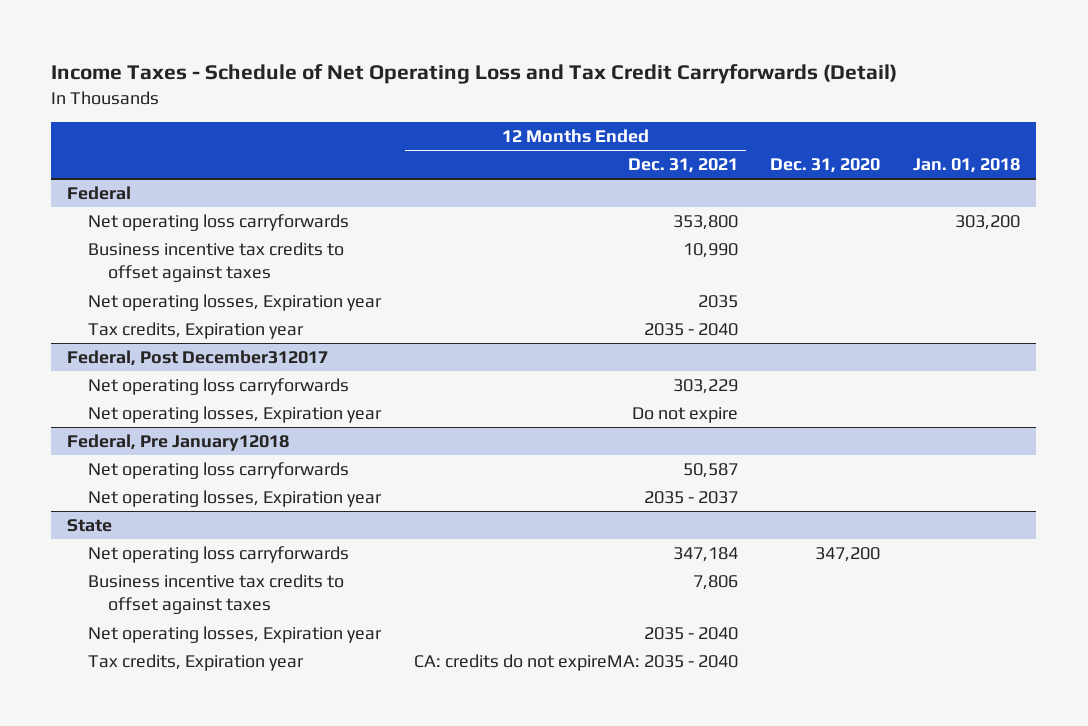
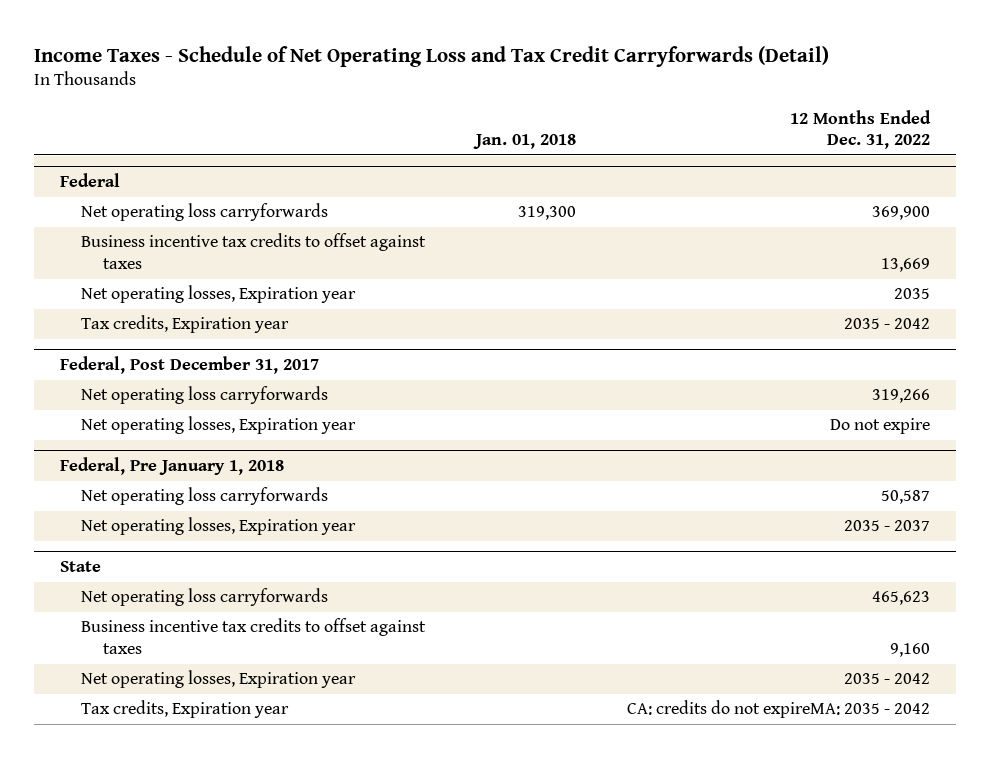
- | 12 Months Ended Dec. 31, 2021 | Dec. 31, 2020 | Jan. 01, 2018
+ | Jan. 01, 2018 | 12 Months Ended Dec. 31, 2022
@ Federal
- Net operating loss carryforwards | 353,800 | | 303,200
+ Net operating loss carryforwards | 319,300 | 369,900
- Federal, Post December312017
- Net operating loss carryforwards | 303,229 | |
- Net operating losses, Expiration year | Do not expire | |
- Federal, Pre January12018
- Net operating loss carryforwards | 50,587 | |
- Net operating losses, Expiration year | 2035 - 2037 | |
+ Federal, Post December 31, 2017
+ Net operating loss carryforwards | | 319,266
+ Net operating losses, Expiration year | | Do not expire
+ Federal, Pre January 1, 2018
+ Net operating loss carryforwards | | 50,587
+ Net operating losses, Expiration year | | 2035 - 2037

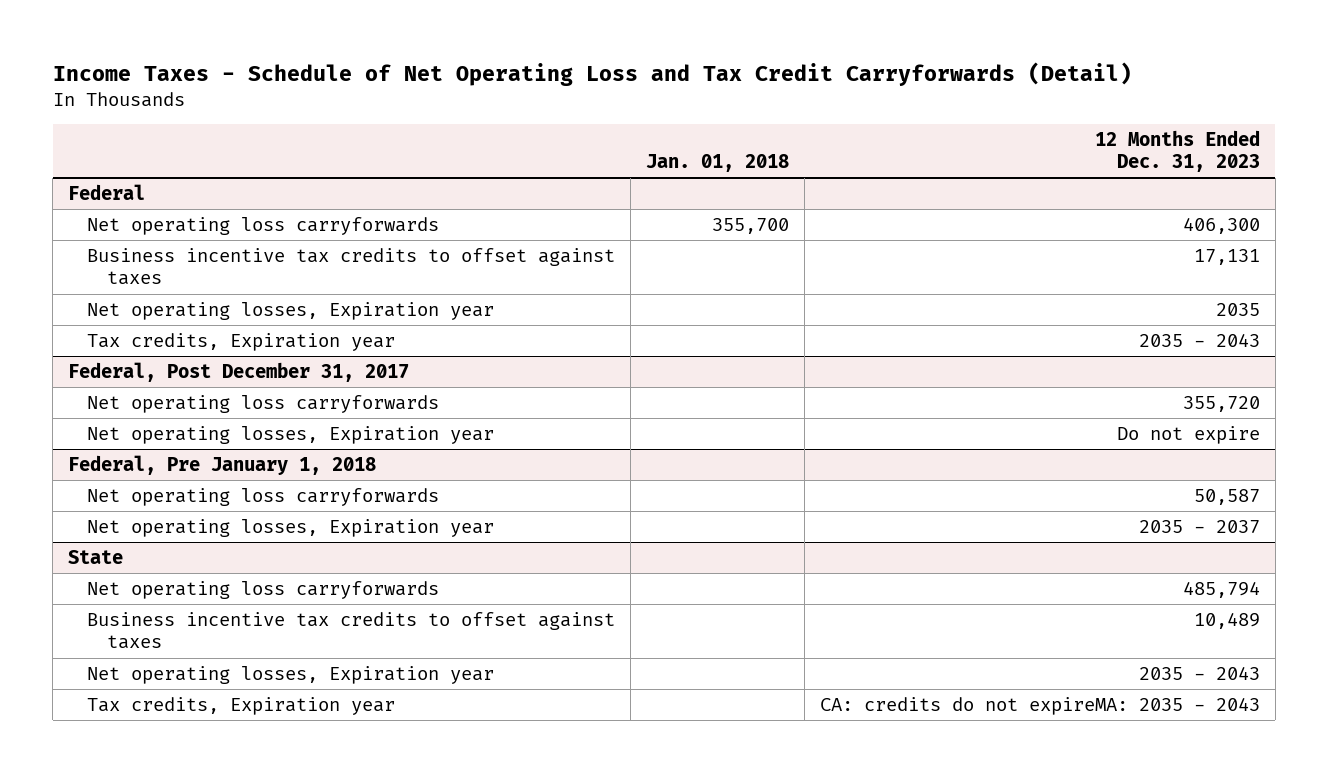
- | Jan. 01, 2018 | 12 Months Ended Dec. 31, 2022
+ | Jan. 01, 2018 | 12 Months Ended Dec. 31, 2023
@ Federal
- Net operating loss carryforwards | 319,300 | 369,900
+ Net operating loss carryforwards | 355,700 | 406,300

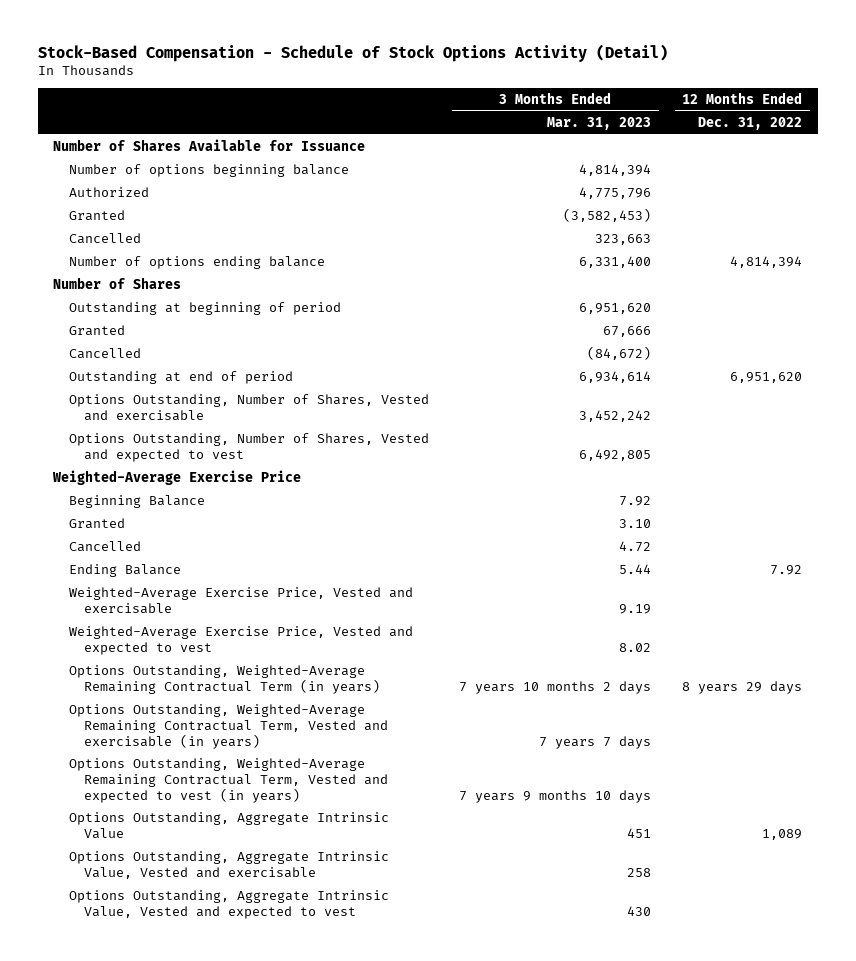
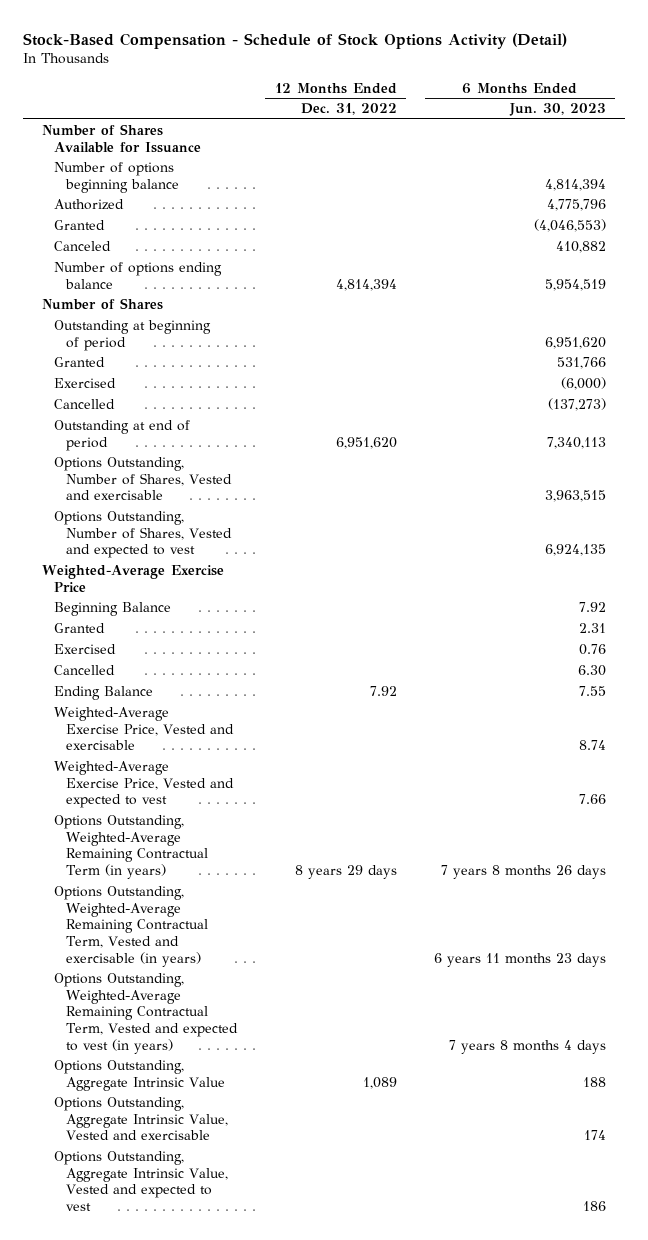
- | 3 Months Ended Mar. 31, 2023 | 12 Months Ended Dec. 31, 2022
+ | 12 Months Ended Dec. 31, 2022 | 6 Months Ended Jun. 30, 2023
- Cancelled | 323,663 |
+ Canceled | | 410,882
+ Exercised | | (6,000)
+ Exercised | | 0.76

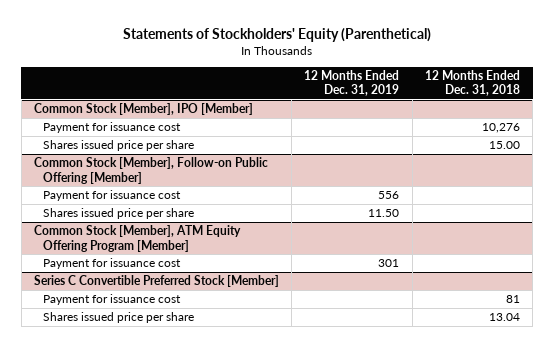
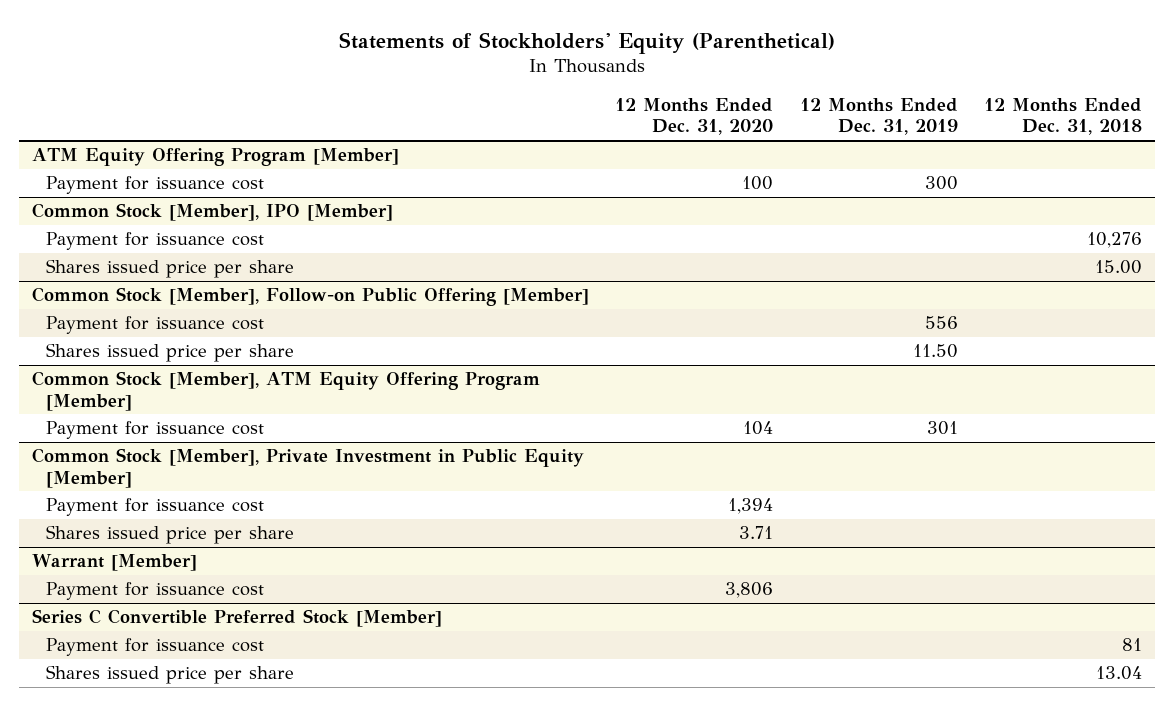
- | 12 Months Ended Dec. 31, 2019 | 12 Months Ended Dec. 31, 2018
+ | 12 Months Ended Dec. 31, 2020 | 12 Months Ended Dec. 31, 2019 | 12 Months Ended Dec. 31, 2018
+ ATM Equity Offering Program [Member]
+ Payment for issuance cost | 100 | 300 |
+ Common Stock [Member], Private Investment in Public Equity [Member]
+ Payment for issuance cost | 1,394 | |
+ Shares issued price per share | 3.71 | |
+ Warrant [Member]
+ Payment for issuance cost | 3,806 | |

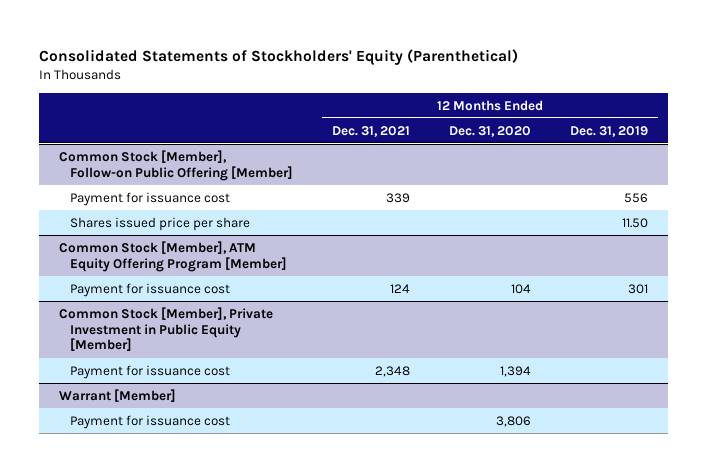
- Statements of Stockholders' Equity (Parenthetical)
+ Consolidated Statements of Stockholders' Equity (Parenthetical)
- | 12 Months Ended Dec. 31, 2020 | 12 Months Ended Dec. 31, 2019 | 12 Months Ended Dec. 31, 2018
+ | 12 Months Ended Dec. 31, 2021 | 12 Months Ended Dec. 31, 2020 | 12 Months Ended Dec. 31, 2019
- ATM Equity Offering Program [Member]
- Payment for issuance cost | 100 | 300 |
- Common Stock [Member], IPO [Member]
- Payment for issuance cost | | | 10,276
- Shares issued price per share | | | 15.00
@ Common Stock [Member], Private Investment in Public Equity [Member]
- Shares issued price per share | 3.71 | |
- Series C Convertible Preferred Stock [Member]
- Payment for issuance cost | | | 81
- Shares issued price per share | | | 13.04

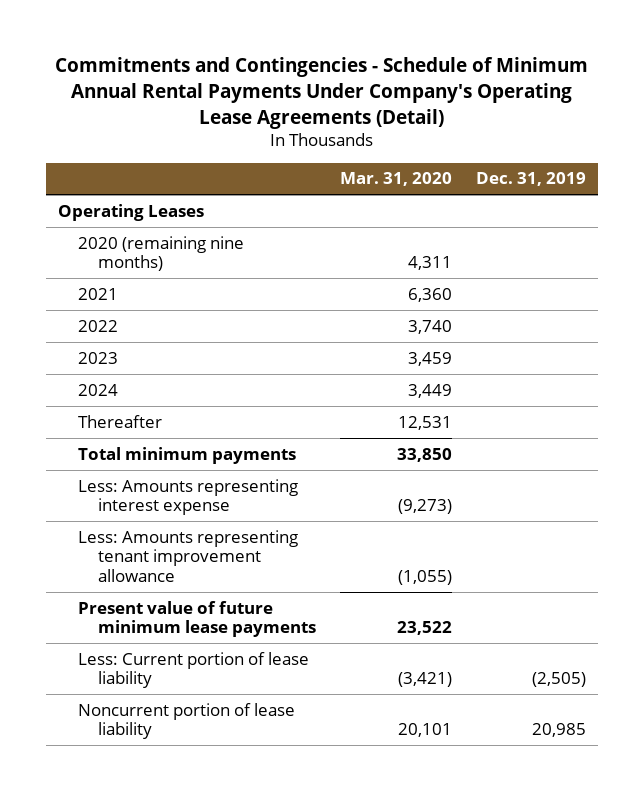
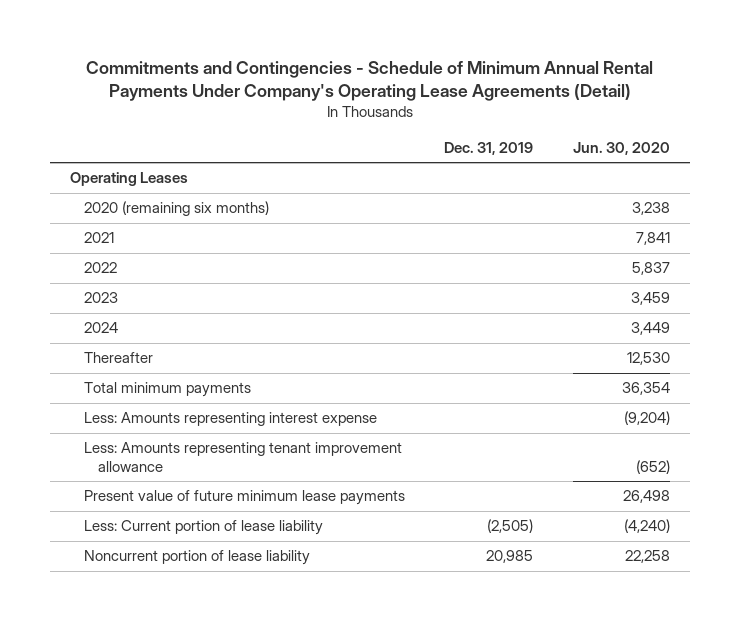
- | Mar. 31, 2020 | Dec. 31, 2019
+ | Dec. 31, 2019 | Jun. 30, 2020
- 2020 (remaining nine months) | 4,311 |
+ 2020 (remaining six months) | | 3,238

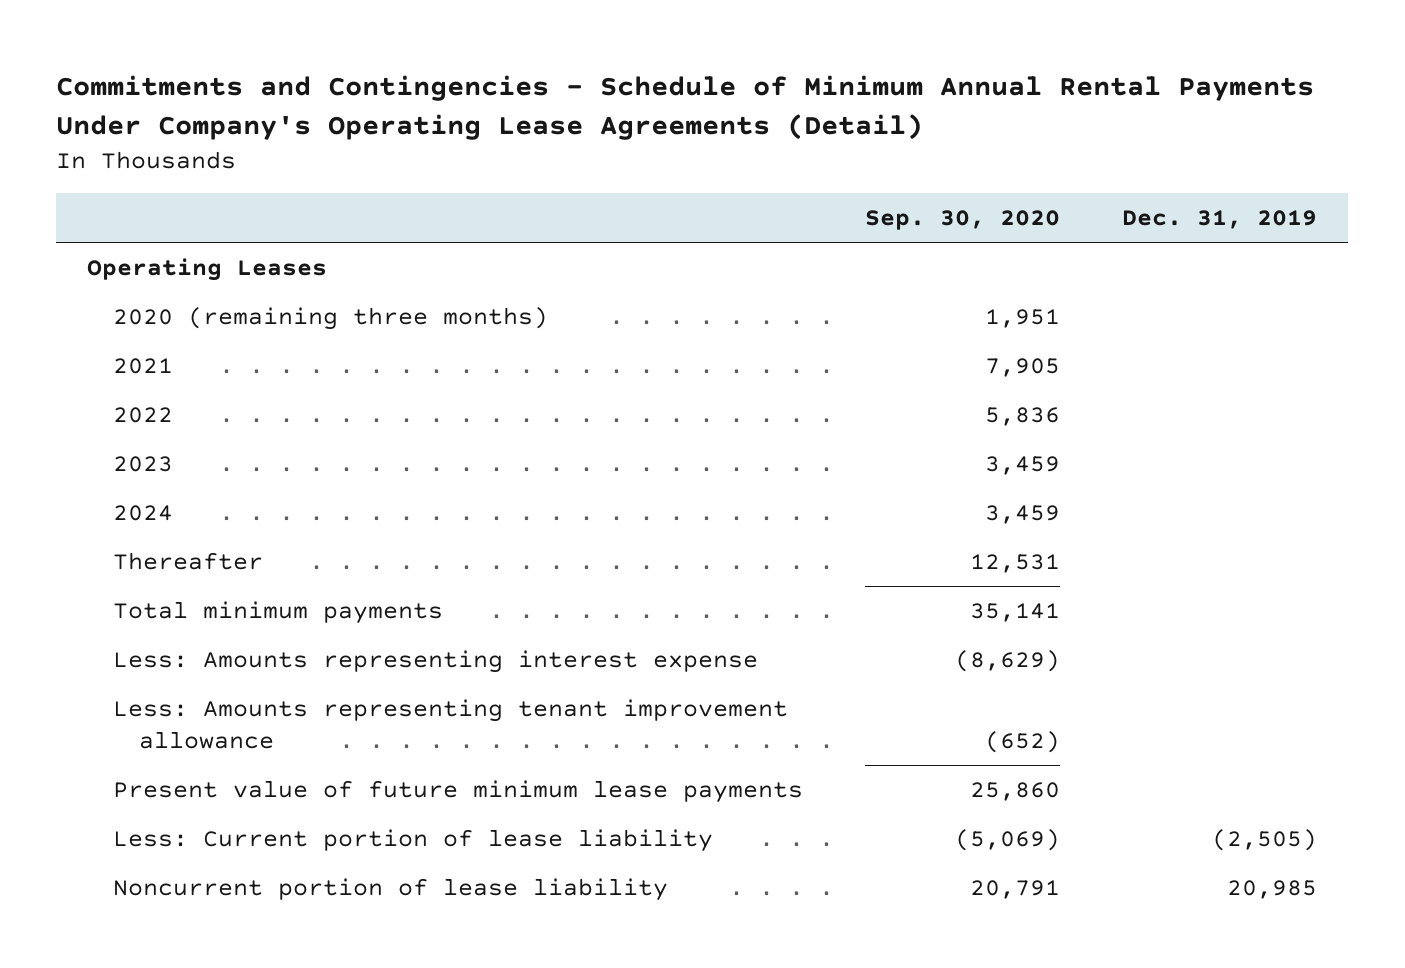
- | Dec. 31, 2019 | Jun. 30, 2020
+ | Sep. 30, 2020 | Dec. 31, 2019
- 2020 (remaining six months) | | 3,238
+ 2020 (remaining three months) | 1,951 |

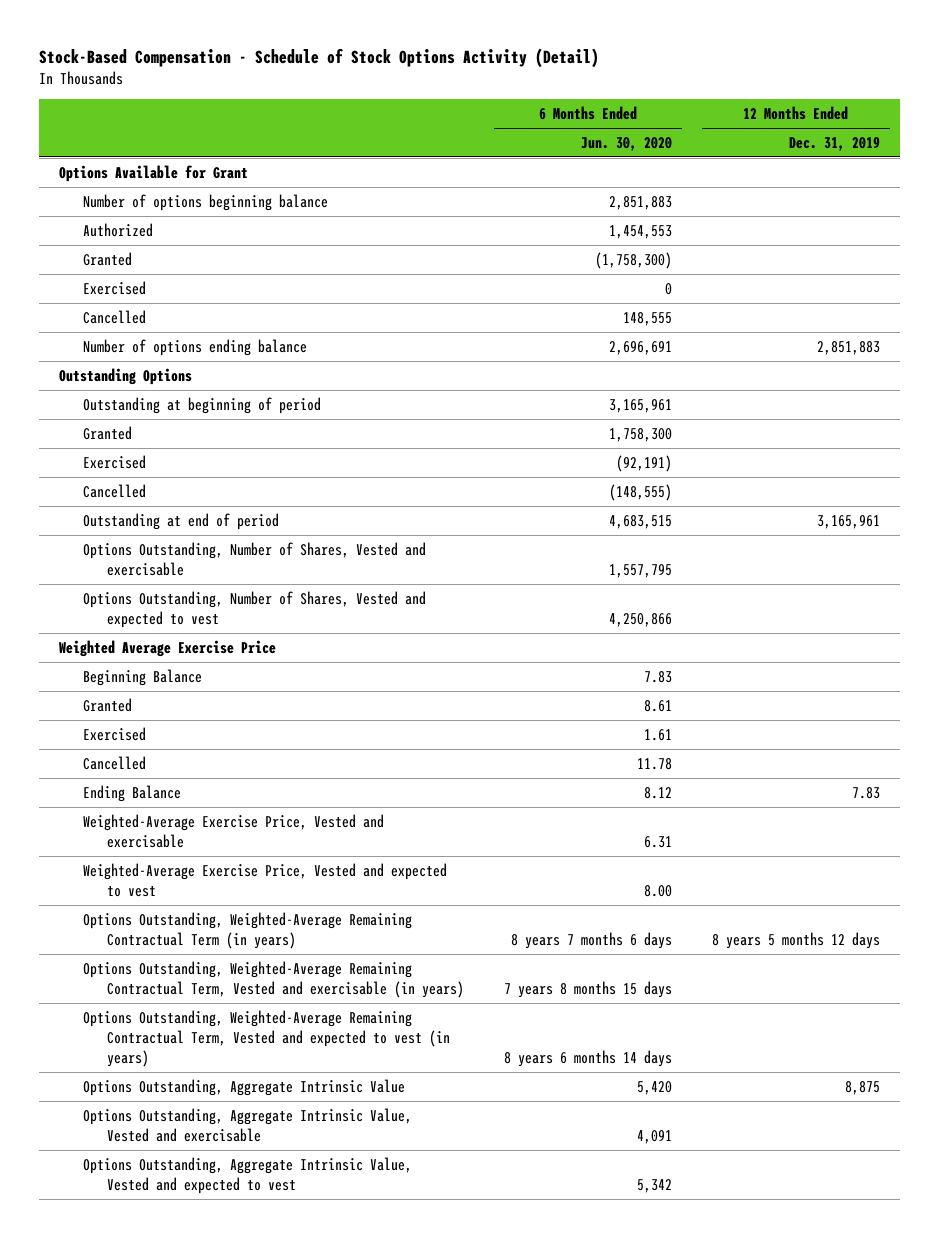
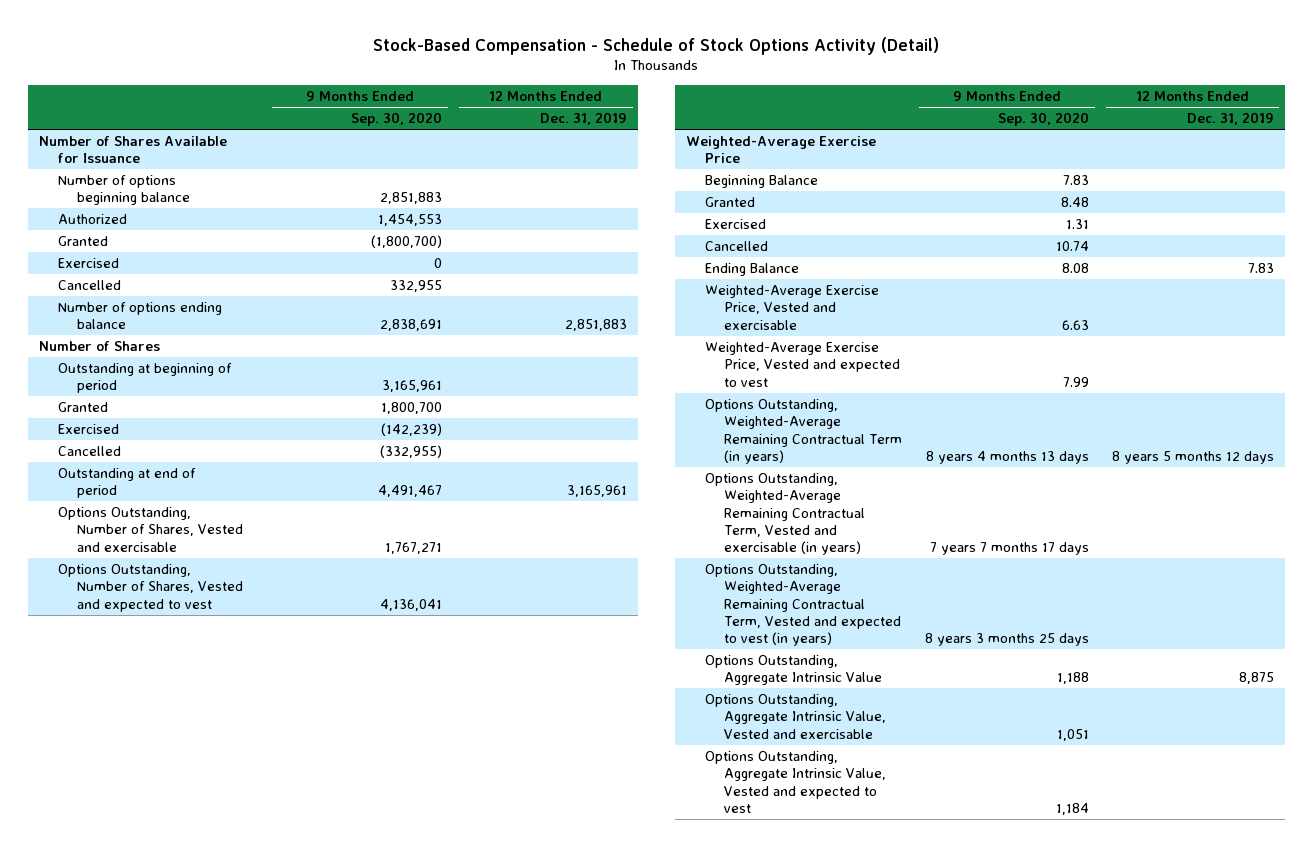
- | 6 Months Ended Jun. 30, 2020 | 12 Months Ended Dec. 31, 2019
+ | 9 Months Ended Sep. 30, 2020 | 12 Months Ended Dec. 31, 2019
- Options Available for Grant
+ Number of Shares Available for Issuance
- Outstanding Options
+ Number of Shares
- Weighted Average Exercise Price
+ Weighted-Average Exercise Price

